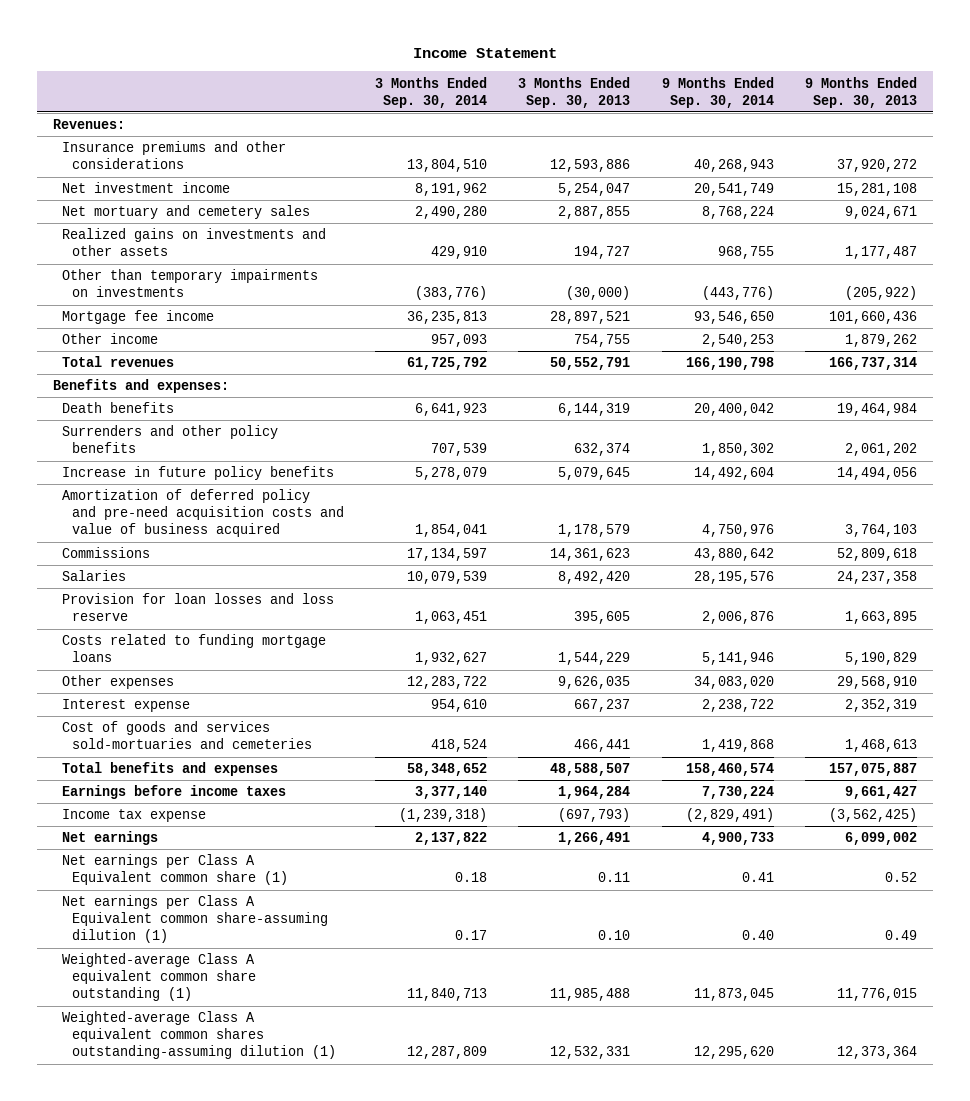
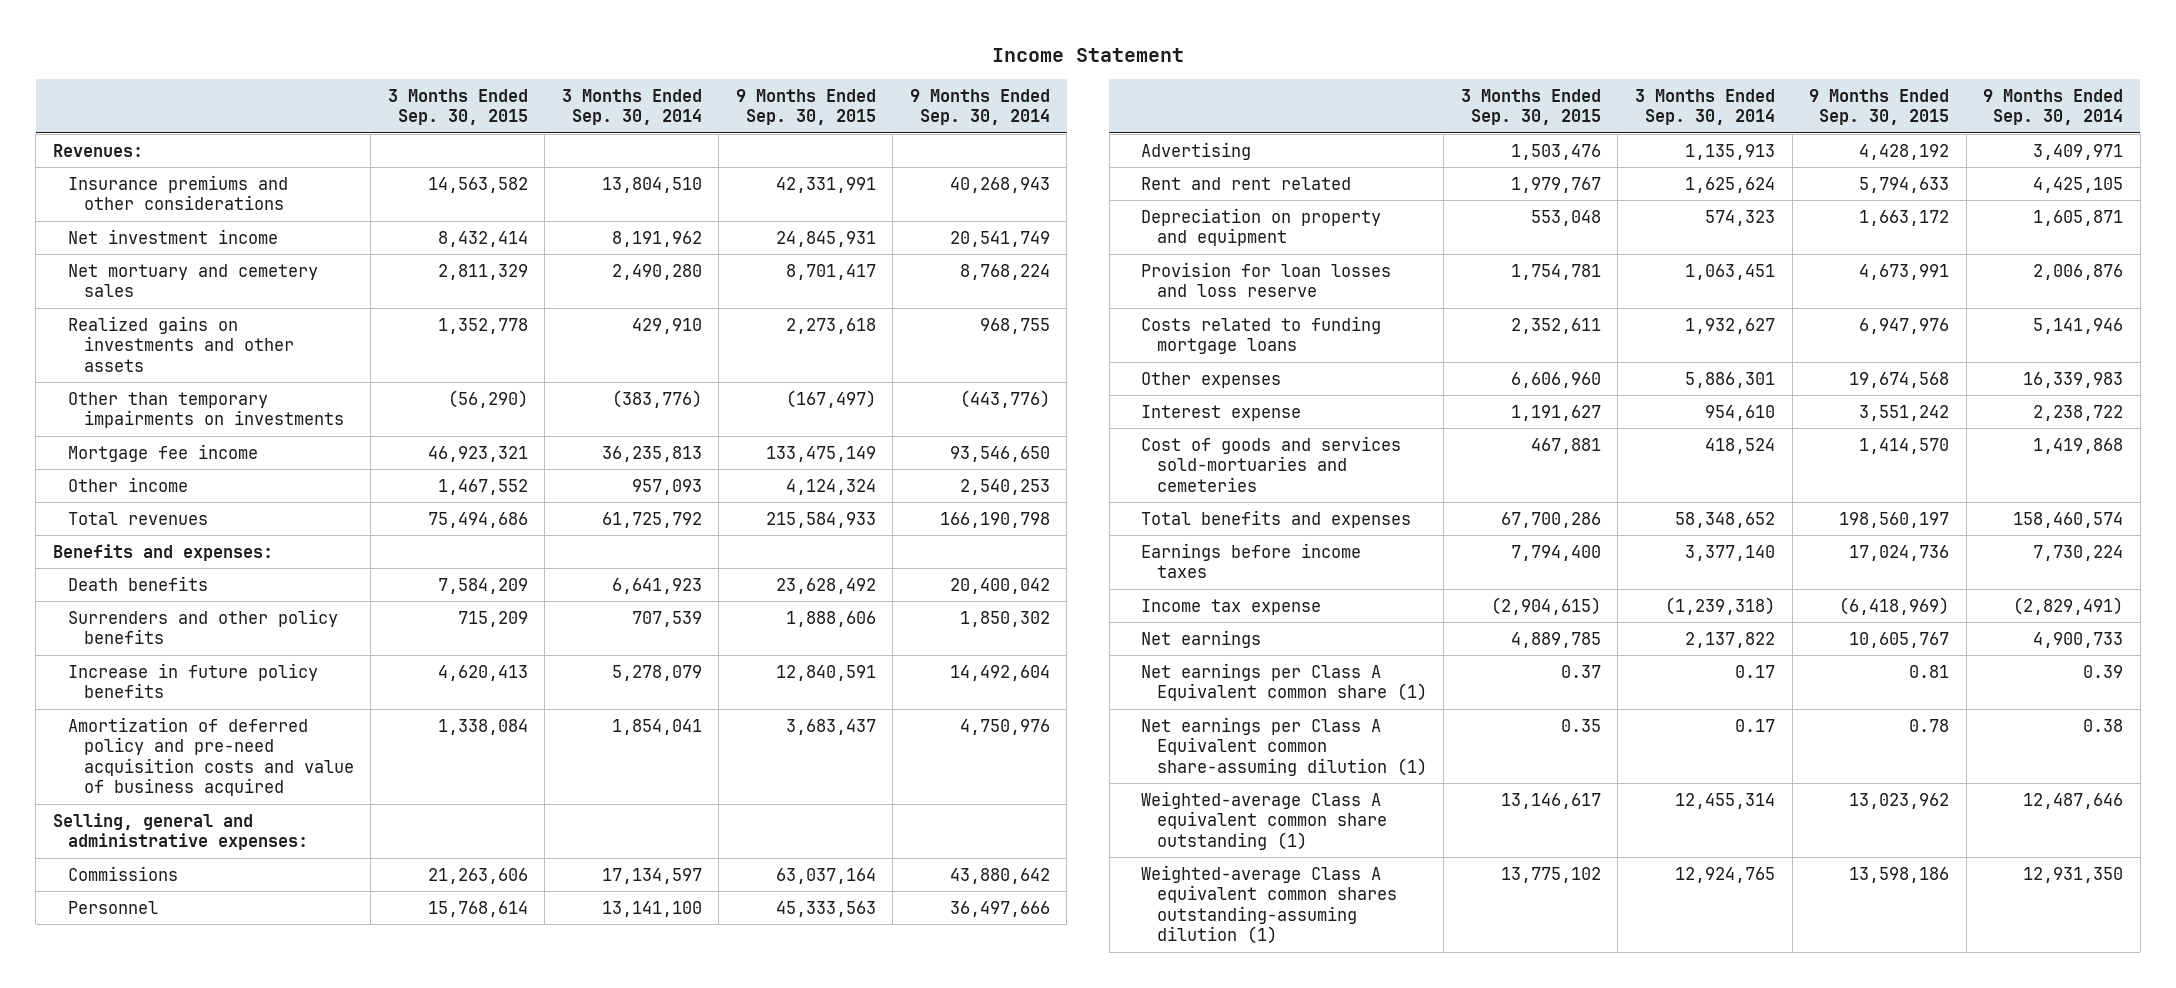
- | 3 Months Ended Sep. 30, 2014 | 3 Months Ended Sep. 30, 2013 | 9 Months Ended Sep. 30, 2014 | 9 Months Ended Sep. 30, 2013
+ | 3 Months Ended Sep. 30, 2015 | 3 Months Ended Sep. 30, 2014 | 9 Months Ended Sep. 30, 2015 | 9 Months Ended Sep. 30, 2014
+ Selling, general and administrative expenses:
- Salaries | 10,079,539 | 8,492,420 | 28,195,576 | 24,237,358
+ Personnel | 15,768,614 | 13,141,100 | 45,333,563 | 36,497,666
+ Advertising | 1,503,476 | 1,135,913 | 4,428,192 | 3,409,971
+ Rent and rent related | 1,979,767 | 1,625,624 | 5,794,633 | 4,425,105
+ Depreciation on property and equipment | 553,048 | 574,323 | 1,663,172 | 1,605,871
- Other expenses | 12,283,722 | 9,626,035 | 34,083,020 | 29,568,910
+ Other expenses | 6,606,960 | 5,886,301 | 19,674,568 | 16,339,983
- Net earnings per Class A Equivalent common share (1) | 0.18 | 0.11 | 0.41 | 0.52
- Net earnings per Class A Equivalent common share-assuming dilution (1) | 0.17 | 0.10 | 0.40 | 0.49
- Weighted-average Class A equivalent common share outstanding (1) | 11,840,713 | 11,985,488 | 11,873,045 | 11,776,015
- Weighted-average Class A equivalent common shares outstanding-assuming dilution (1) | 12,287,809 | 12,532,331 | 12,295,620 | 12,373,364
+ Net earnings per Class A Equivalent common share (1) | 0.37 | 0.17 | 0.81 | 0.39
+ Net earnings per Class A Equivalent common share-assuming dilution (1) | 0.35 | 0.17 | 0.78 | 0.38
+ Weighted-average Class A equivalent common share outstanding (1) | 13,146,617 | 12,455,314 | 13,023,962 | 12,487,646
+ Weighted-average Class A equivalent common shares outstanding-assuming dilution (1) | 13,775,102 | 12,924,765 | 13,598,186 | 12,931,350

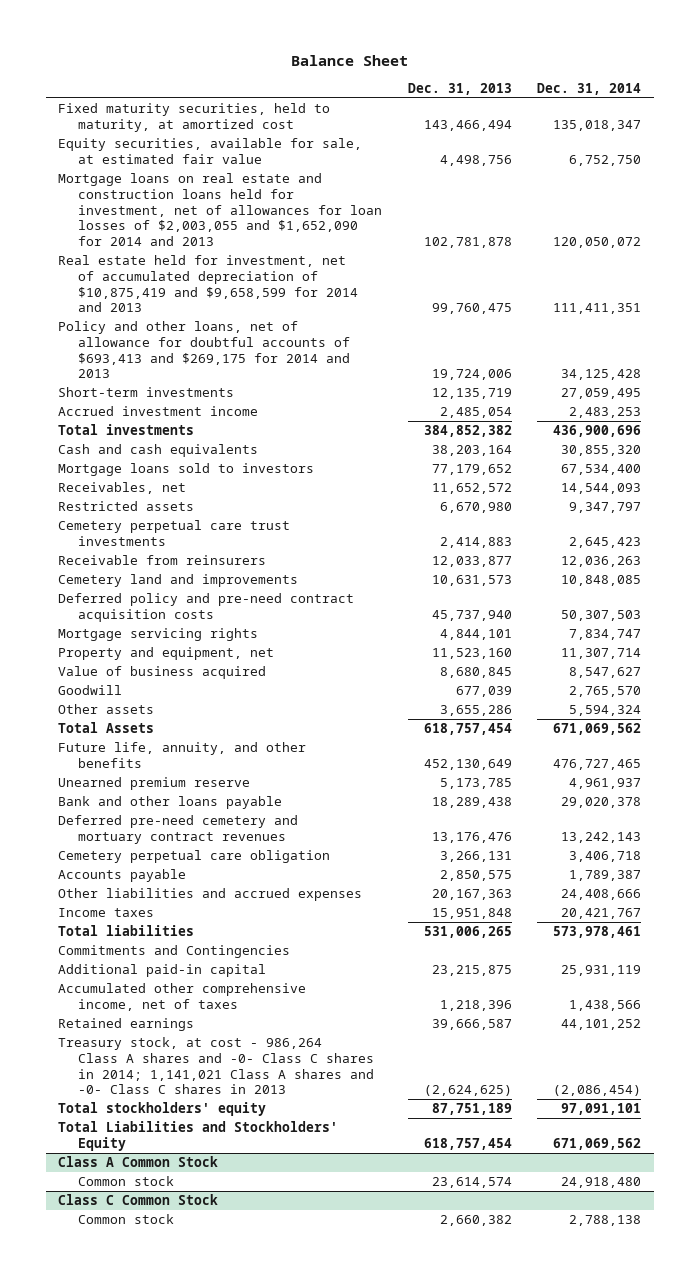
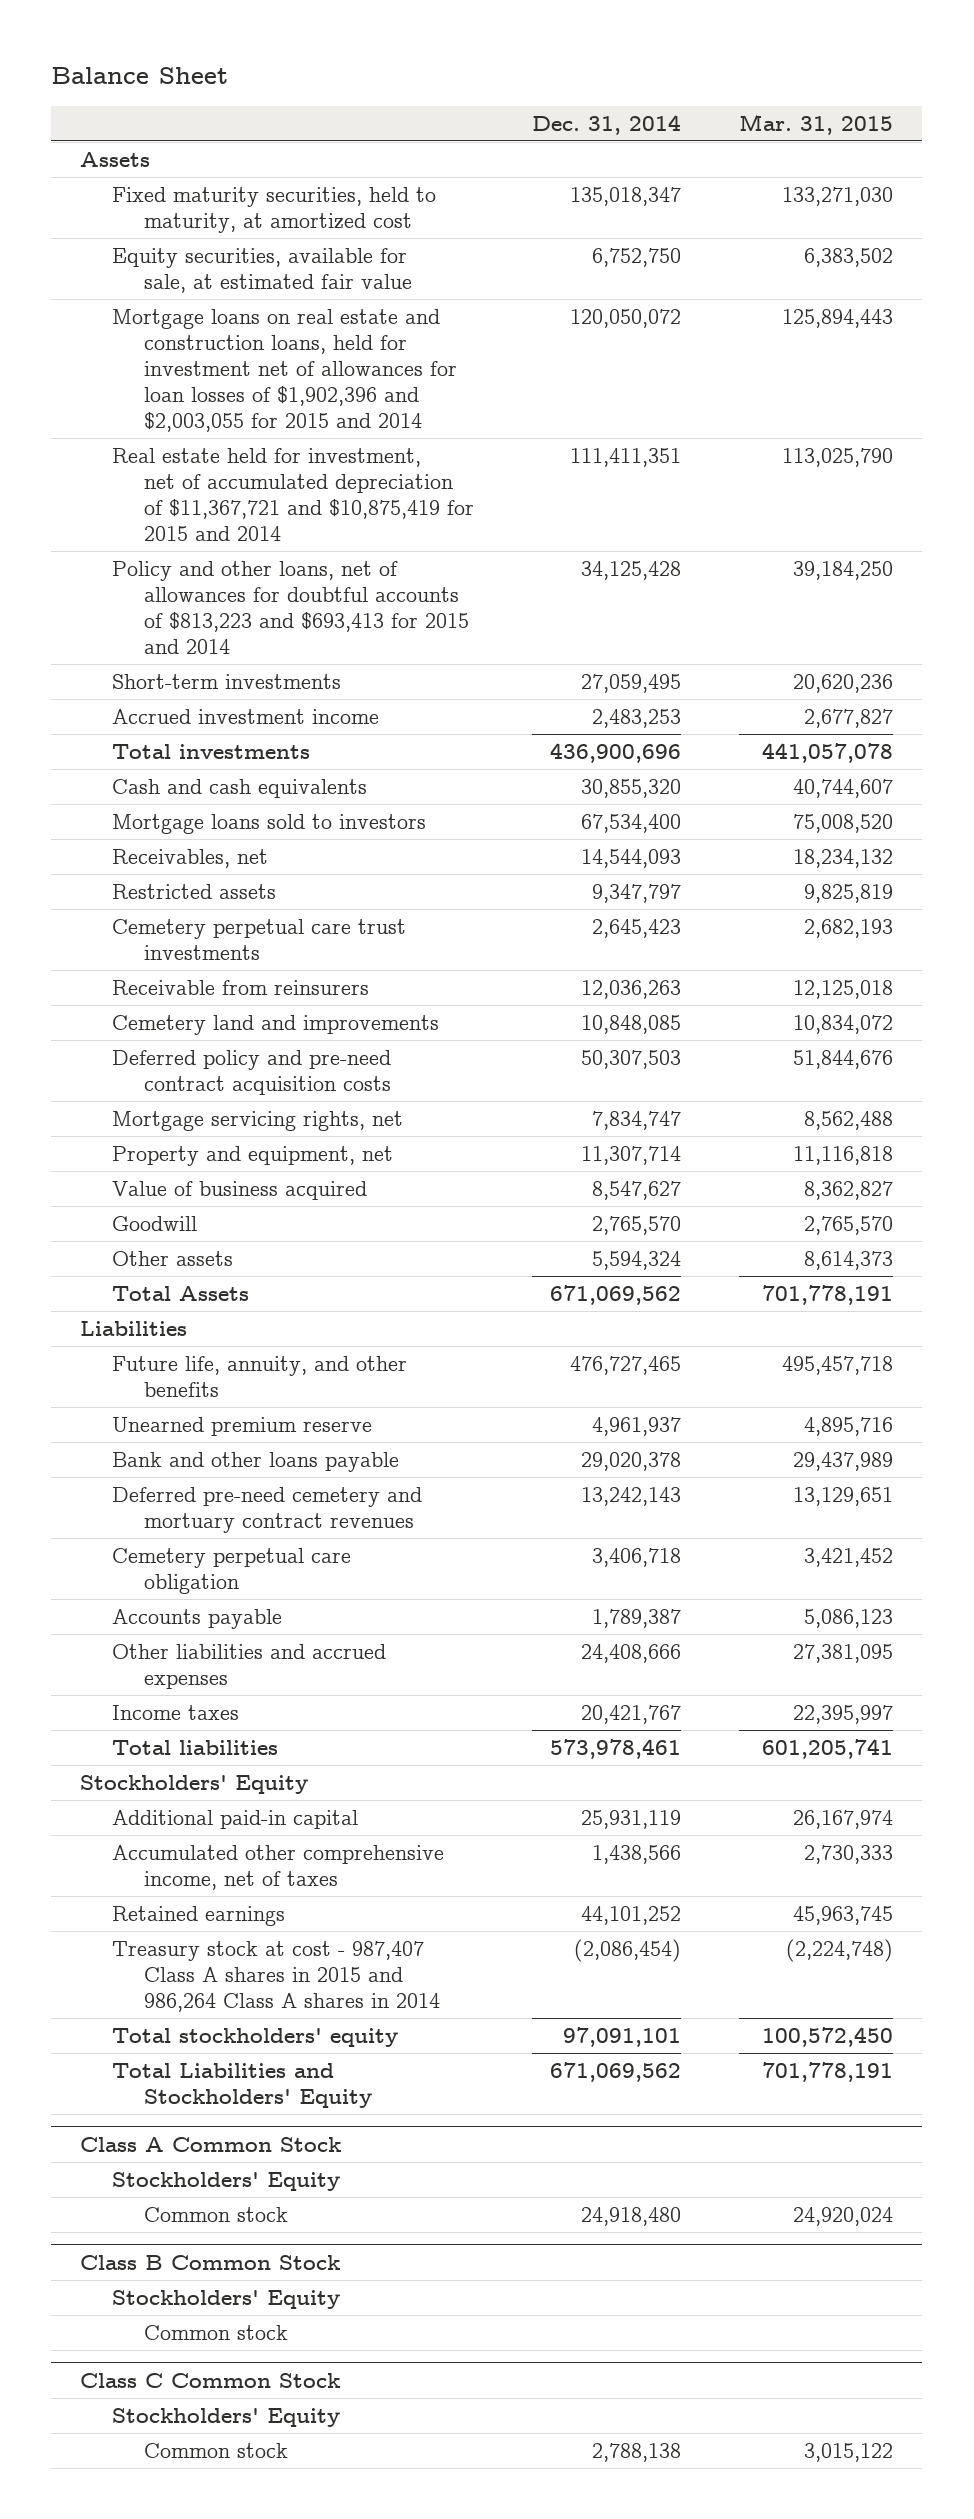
- | Dec. 31, 2013 | Dec. 31, 2014
+ | Dec. 31, 2014 | Mar. 31, 2015
+ Assets
- Mortgage loans on real estate and construction loans held for investment, net of allowances for loan losses of $2,003,055 and $1,652,090 for 2014 and 2013 | 102,781,878 | 120,050,072
- Real estate held for investment, net of accumulated depreciation of $10,875,419 and $9,658,599 for 2014 and 2013 | 99,760,475 | 111,411,351
- Policy and other loans, net of allowance for doubtful accounts of $693,413 and $269,175 for 2014 and 2013 | 19,724,006 | 34,125,428
+ Mortgage loans on real estate and construction loans, held for investment net of allowances for loan losses of $1,902,396 and $2,003,055 for 2015 and 2014 | 120,050,072 | 125,894,443
+ Real estate held for investment, net of accumulated depreciation of $11,367,721 and $10,875,419 for 2015 and 2014 | 111,411,351 | 113,025,790
+ Policy and other loans, net of allowances for doubtful accounts of $813,223 and $693,413 for 2015 and 2014 | 34,125,428 | 39,184,250
- Mortgage servicing rights | 4,844,101 | 7,834,747
+ Mortgage servicing rights, net | 7,834,747 | 8,562,488
+ Liabilities
- Commitments and Contingencies
+ Stockholders' Equity
- Treasury stock, at cost - 986,264 Class A shares and -0- Class C shares in 2014; 1,141,021 Class A shares and -0- Class C shares in 2013 | (2,624,625) | (2,086,454)
+ Treasury stock at cost - 987,407 Class A shares in 2015 and 986,264 Class A shares in 2014 | (2,086,454) | (2,224,748)
@ Class A Common Stock
+ Stockholders' Equity
+ Class B Common Stock
+ Stockholders' Equity
+ Common stock
@ Class C Common Stock
+ Stockholders' Equity

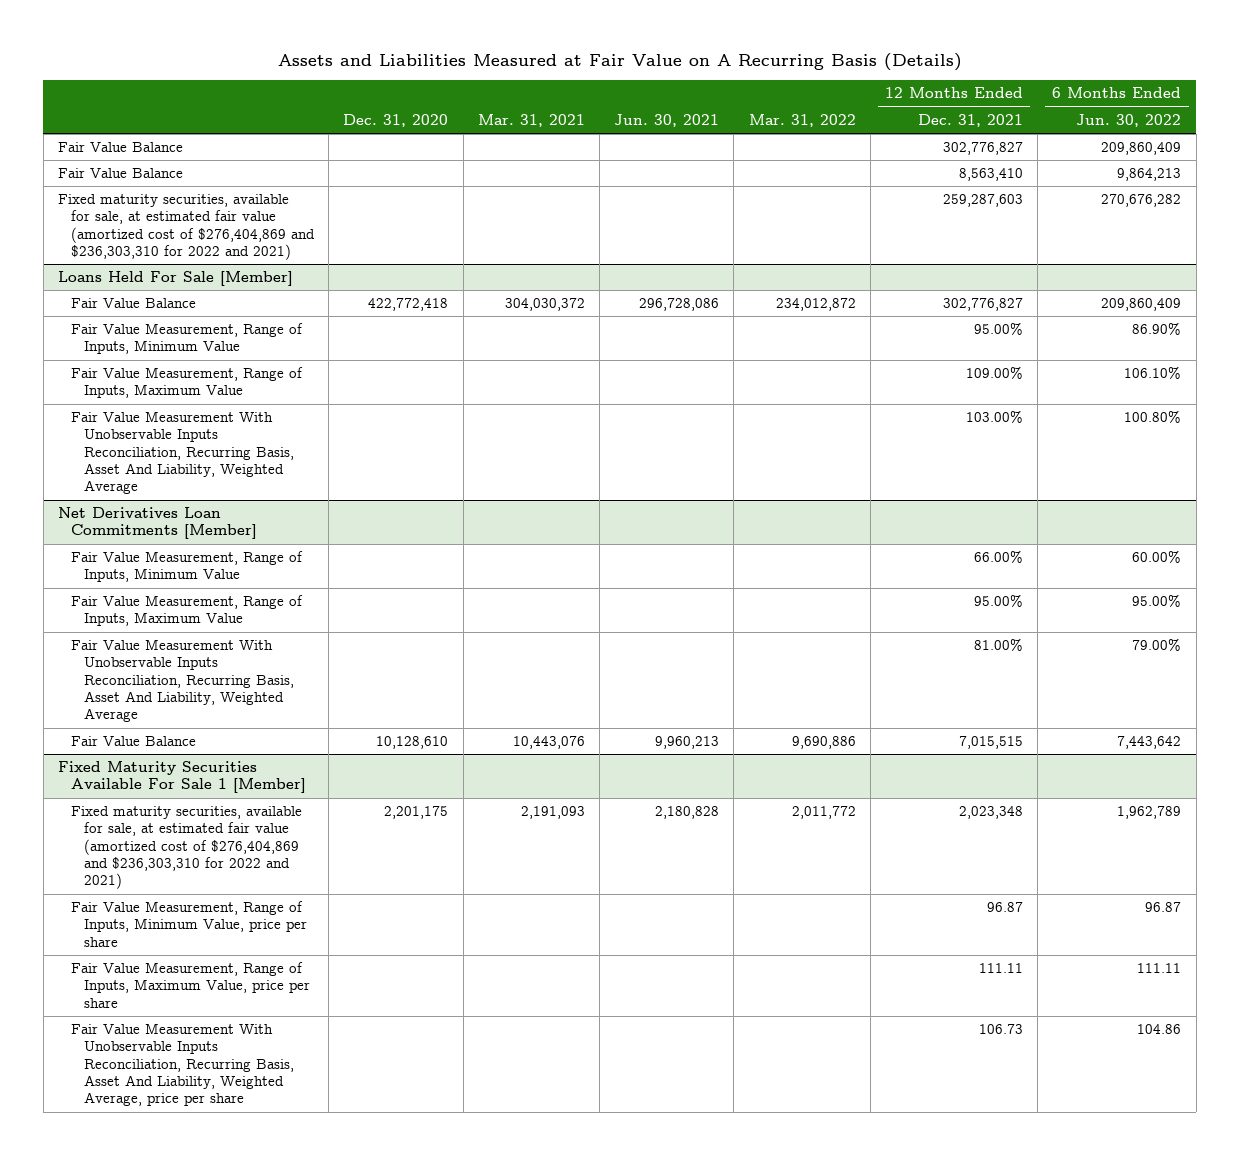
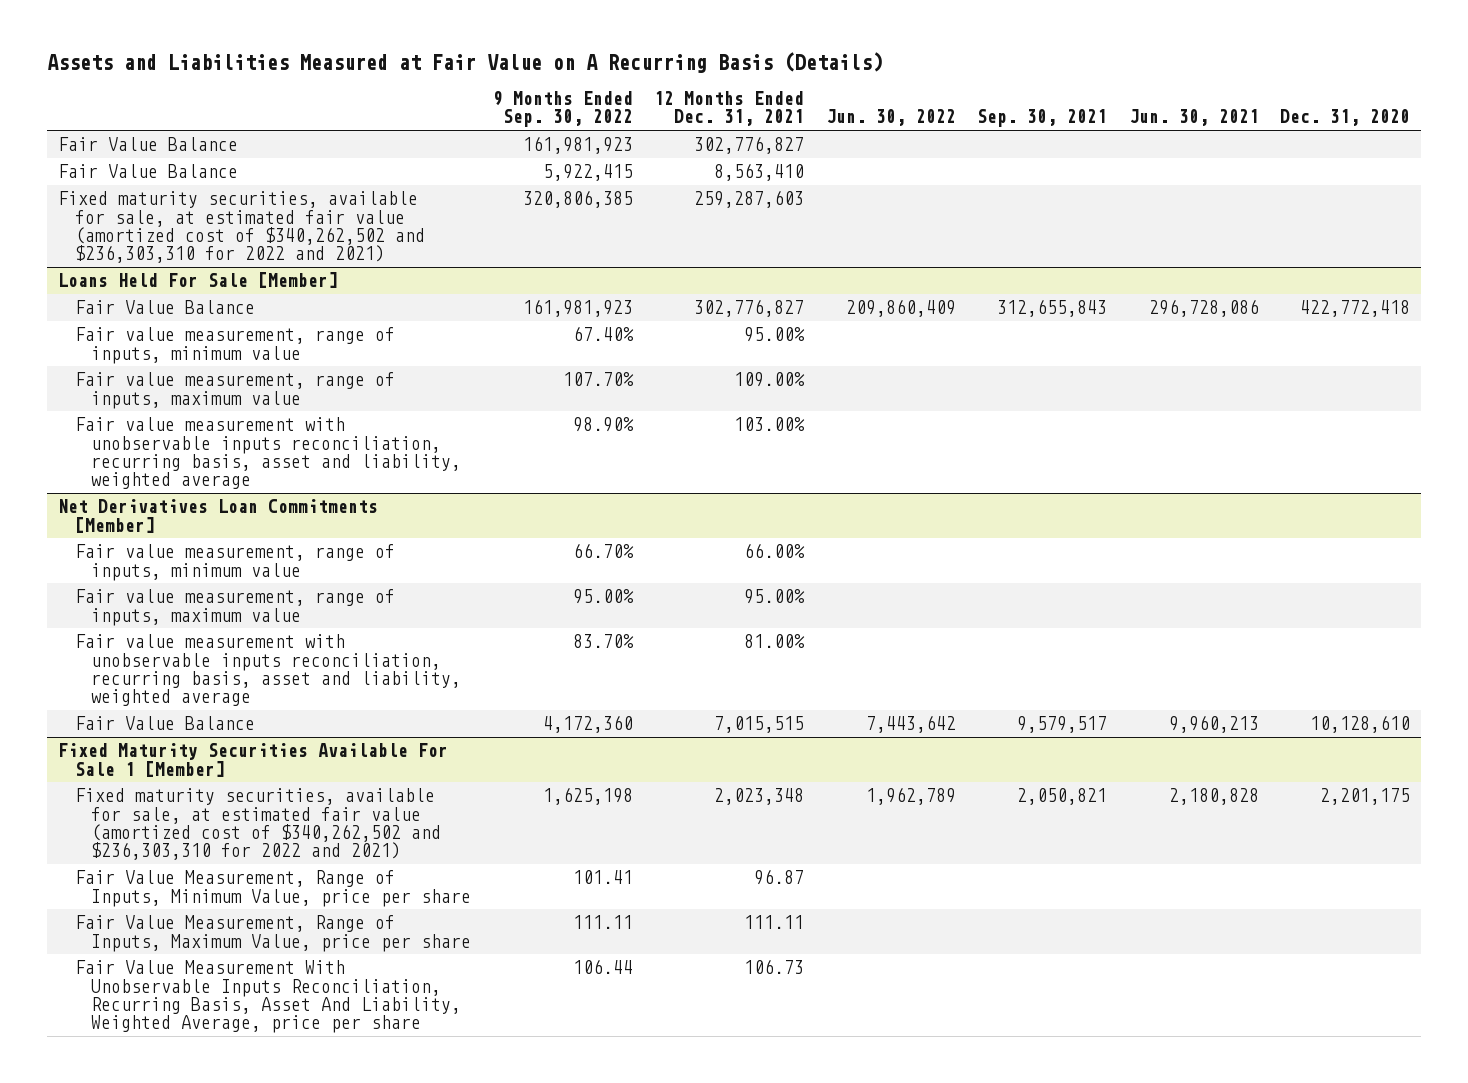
- | Dec. 31, 2020 | Mar. 31, 2021 | Jun. 30, 2021 | Mar. 31, 2022 | 12 Months Ended Dec. 31, 2021 | 6 Months Ended Jun. 30, 2022
+ | 9 Months Ended Sep. 30, 2022 | 12 Months Ended Dec. 31, 2021 | Jun. 30, 2022 | Sep. 30, 2021 | Jun. 30, 2021 | Dec. 31, 2020
- Fixed maturity securities, available for sale, at estimated fair value (amortized cost of $276,404,869 and $236,303,310 for 2022 and 2021) | | | | | 259,287,603 | 270,676,282
+ Fixed maturity securities, available for sale, at estimated fair value (amortized cost of $340,262,502 and $236,303,310 for 2022 and 2021) | 320,806,385 | 259,287,603 | | | |
@ Loans Held For Sale [Member]
- Fair Value Measurement, Range of Inputs, Minimum Value | | | | | 95.00% | 86.90%
- Fair Value Measurement, Range of Inputs, Maximum Value | | | | | 109.00% | 106.10%
- Fair Value Measurement With Unobservable Inputs Reconciliation, Recurring Basis, Asset And Liability, Weighted Average | | | | | 103.00% | 100.80%
+ Fair value measurement, range of inputs, minimum value | 67.40% | 95.00% | | | |
+ Fair value measurement, range of inputs, maximum value | 107.70% | 109.00% | | | |
+ Fair value measurement with unobservable inputs reconciliation, recurring basis, asset and liability, weighted average | 98.90% | 103.00% | | | |
@ Net Derivatives Loan Commitments [Member]
- Fair Value Measurement, Range of Inputs, Minimum Value | | | | | 66.00% | 60.00%
- Fair Value Measurement, Range of Inputs, Maximum Value | | | | | 95.00% | 95.00%
- Fair Value Measurement With Unobservable Inputs Reconciliation, Recurring Basis, Asset And Liability, Weighted Average | | | | | 81.00% | 79.00%
+ Fair value measurement, range of inputs, minimum value | 66.70% | 66.00% | | | |
+ Fair value measurement, range of inputs, maximum value | 95.00% | 95.00% | | | |
+ Fair value measurement with unobservable inputs reconciliation, recurring basis, asset and liability, weighted average | 83.70% | 81.00% | | | |
@ Fixed Maturity Securities Available For Sale 1 [Member]
- Fixed maturity securities, available for sale, at estimated fair value (amortized cost of $276,404,869 and $236,303,310 for 2022 and 2021) | 2,201,175 | 2,191,093 | 2,180,828 | 2,011,772 | 2,023,348 | 1,962,789
+ Fixed maturity securities, available for sale, at estimated fair value (amortized cost of $340,262,502 and $236,303,310 for 2022 and 2021) | 1,625,198 | 2,023,348 | 1,962,789 | 2,050,821 | 2,180,828 | 2,201,175

